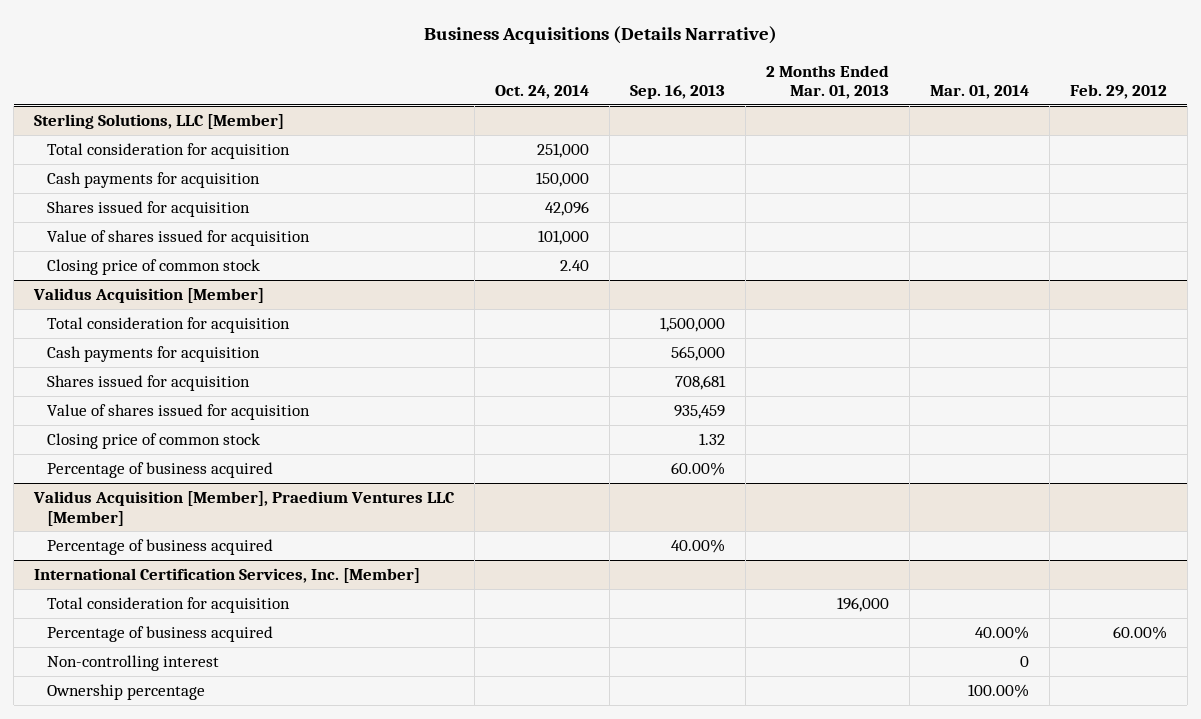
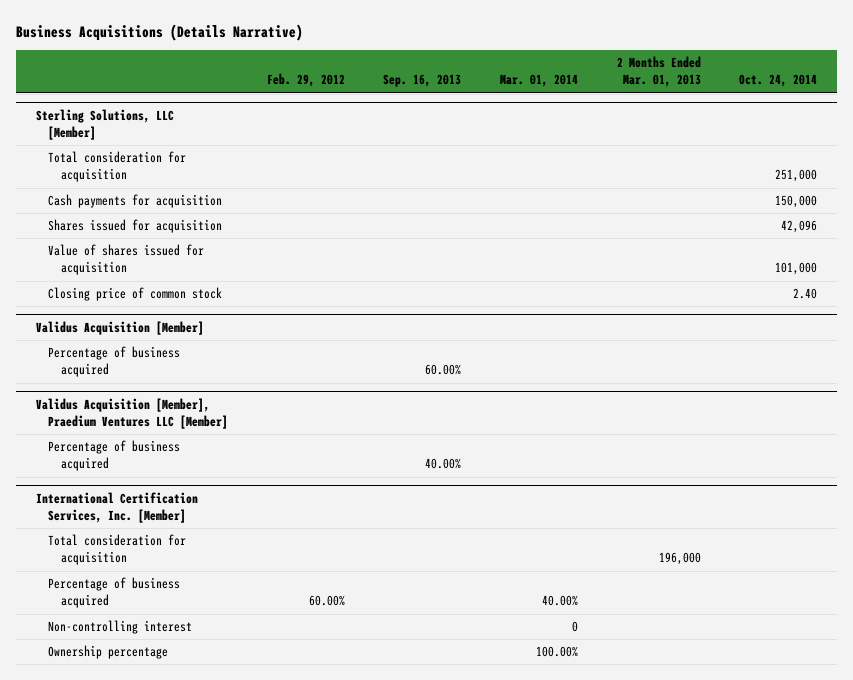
- | Oct. 24, 2014 | Sep. 16, 2013 | 2 Months Ended Mar. 01, 2013 | Mar. 01, 2014 | Feb. 29, 2012
+ | Feb. 29, 2012 | Sep. 16, 2013 | Mar. 01, 2014 | 2 Months Ended Mar. 01, 2013 | Oct. 24, 2014
@ Validus Acquisition [Member]
- Total consideration for acquisition | | 1,500,000 | | |
- Cash payments for acquisition | | 565,000 | | |
- Shares issued for acquisition | | 708,681 | | |
- Value of shares issued for acquisition | | 935,459 | | |
- Closing price of common stock | | 1.32 | | |

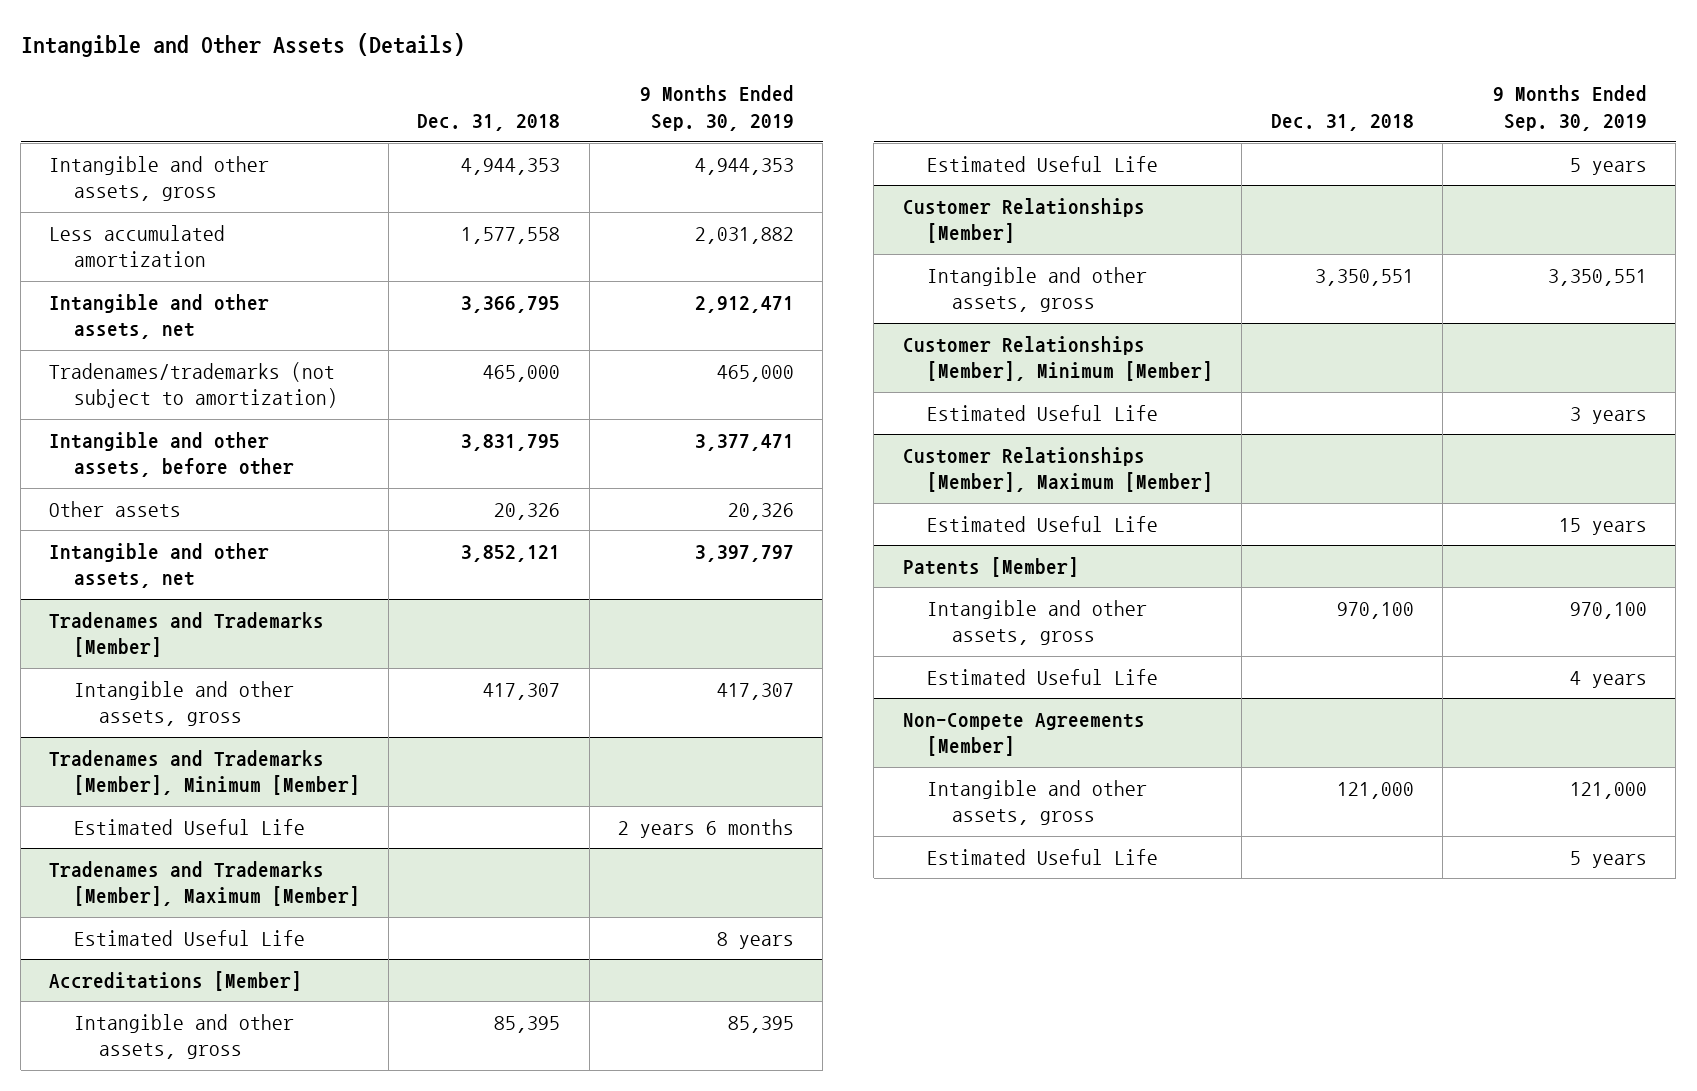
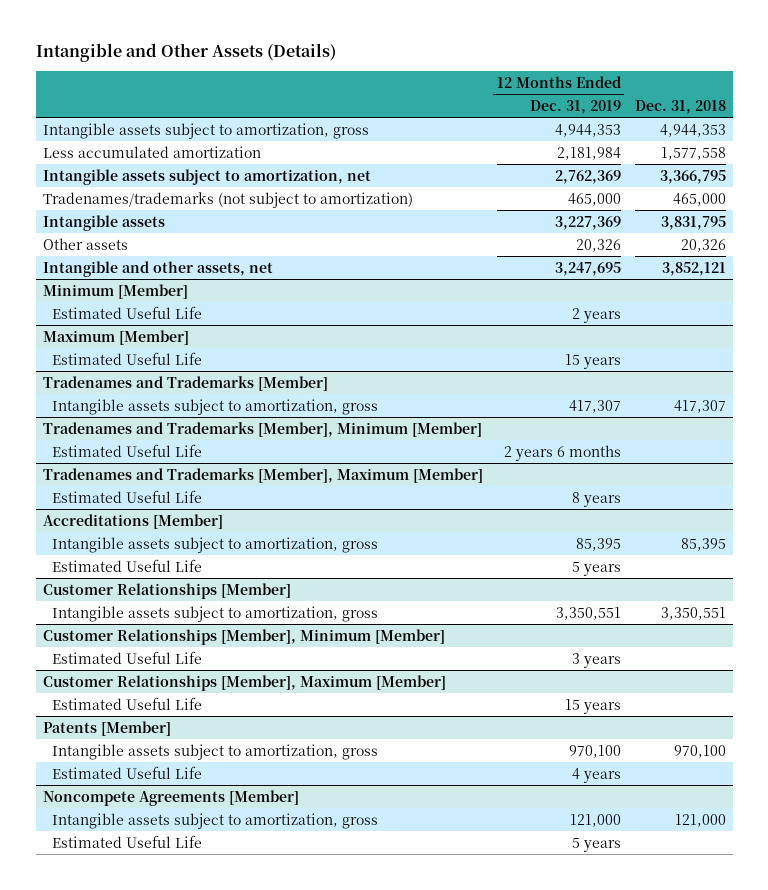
- | Dec. 31, 2018 | 9 Months Ended Sep. 30, 2019
+ | 12 Months Ended Dec. 31, 2019 | Dec. 31, 2018
- Intangible and other assets, gross | 4,944,353 | 4,944,353
+ Intangible assets subject to amortization, gross | 4,944,353 | 4,944,353
- Intangible and other assets, net | 3,366,795 | 2,912,471
+ Intangible assets subject to amortization, net | 2,762,369 | 3,366,795
- Intangible and other assets, before other | 3,831,795 | 3,377,471
+ Intangible assets | 3,227,369 | 3,831,795
+ Minimum [Member]
+ Estimated Useful Life | 2 years |
+ Maximum [Member]
+ Estimated Useful Life | 15 years |
@ Tradenames and Trademarks [Member]
- Intangible and other assets, gross | 417,307 | 417,307
+ Intangible assets subject to amortization, gross | 417,307 | 417,307
@ Accreditations [Member]
- Intangible and other assets, gross | 85,395 | 85,395
+ Intangible assets subject to amortization, gross | 85,395 | 85,395
@ Customer Relationships [Member]
- Intangible and other assets, gross | 3,350,551 | 3,350,551
+ Intangible assets subject to amortization, gross | 3,350,551 | 3,350,551
@ Patents [Member]
- Intangible and other assets, gross | 970,100 | 970,100
+ Intangible assets subject to amortization, gross | 970,100 | 970,100
- Non-Compete Agreements [Member]
- Intangible and other assets, gross | 121,000 | 121,000
+ Noncompete Agreements [Member]
+ Intangible assets subject to amortization, gross | 121,000 | 121,000

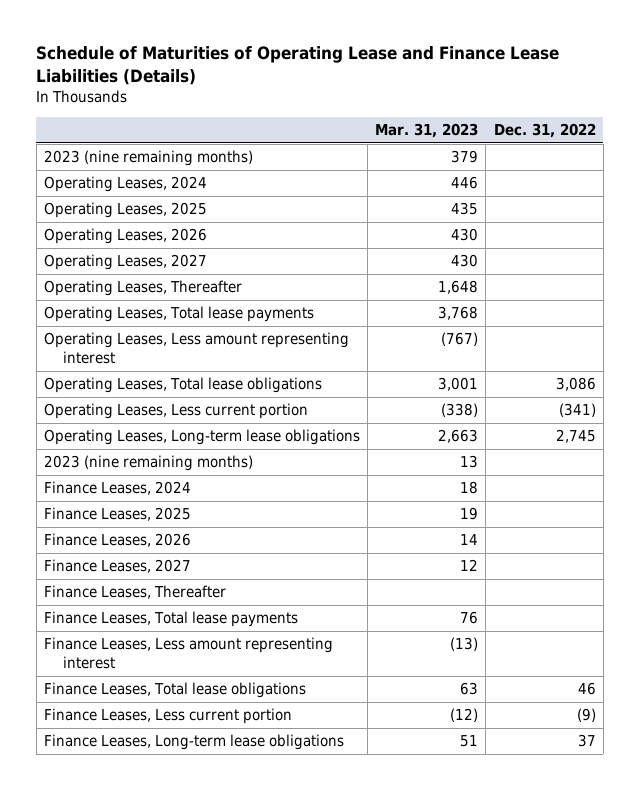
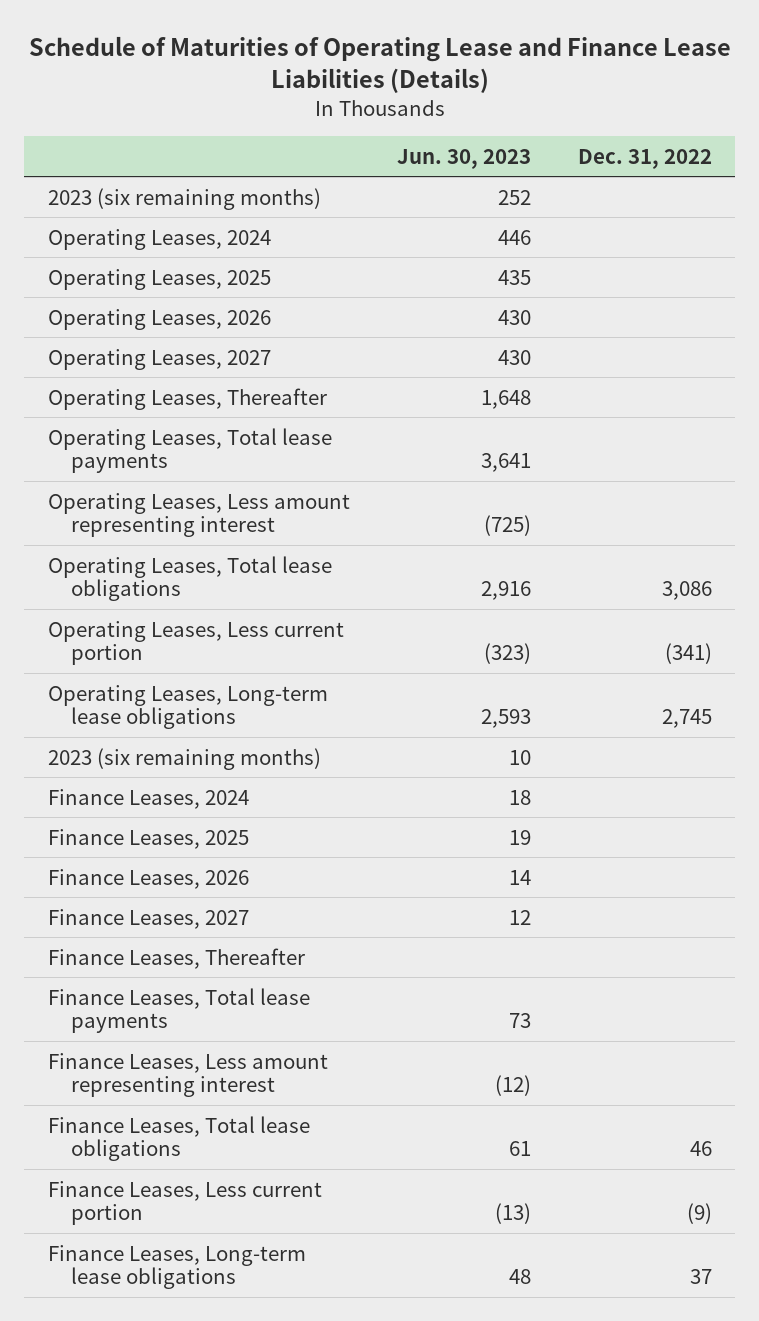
- | Mar. 31, 2023 | Dec. 31, 2022
+ | Jun. 30, 2023 | Dec. 31, 2022
- 2023 (nine remaining months) | 379 |
+ 2023 (six remaining months) | 252 |
- 2023 (nine remaining months) | 13 |
+ 2023 (six remaining months) | 10 |

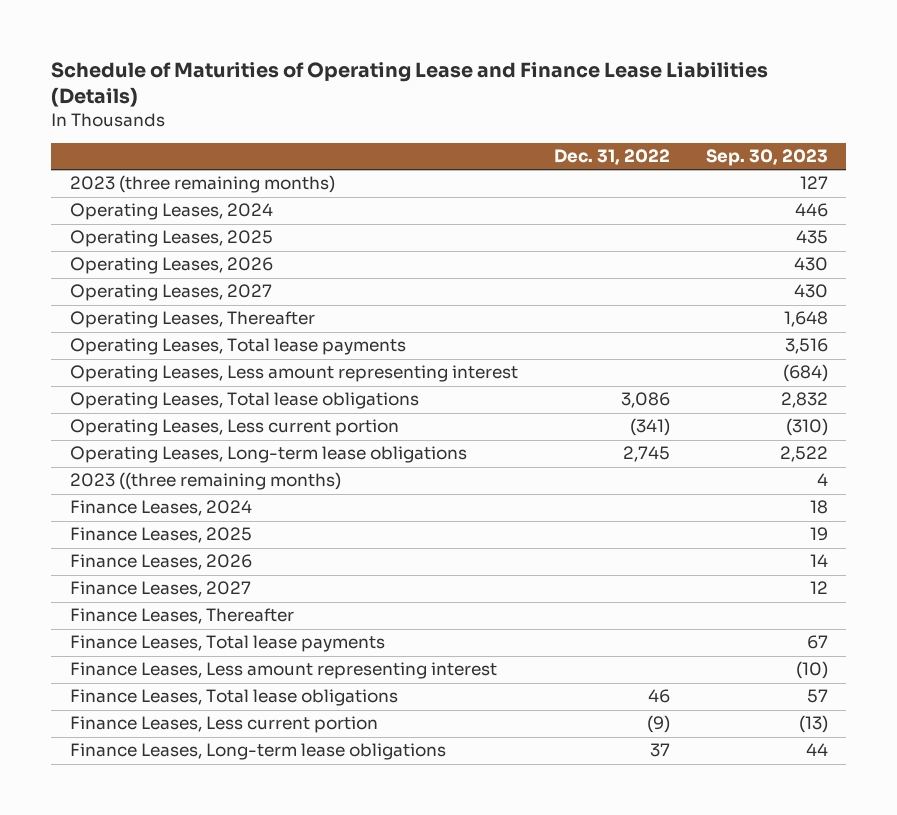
- | Jun. 30, 2023 | Dec. 31, 2022
+ | Dec. 31, 2022 | Sep. 30, 2023
- 2023 (six remaining months) | 252 |
+ 2023 (three remaining months) | | 127
- 2023 (six remaining months) | 10 |
+ 2023 ((three remaining months) | | 4

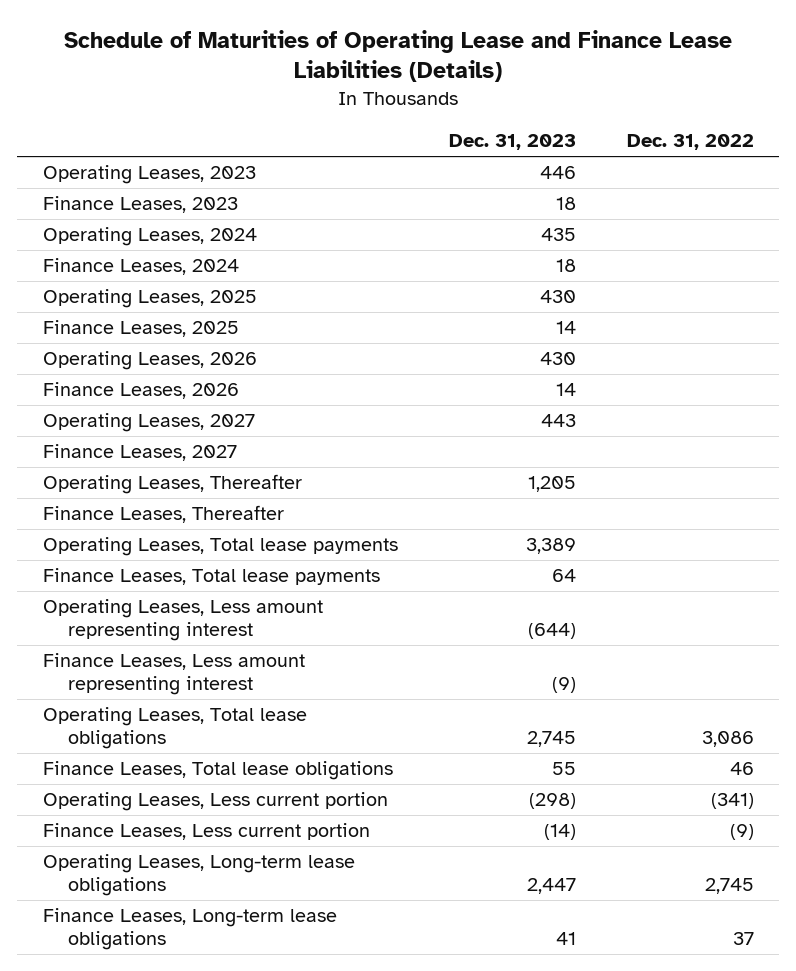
- | Dec. 31, 2022 | Sep. 30, 2023
+ | Dec. 31, 2023 | Dec. 31, 2022
- 2023 (three remaining months) | | 127
+ Operating Leases, 2023 | 446 |
+ Finance Leases, 2023 | 18 |
- 2023 ((three remaining months) | | 4
moved down: Operating Leases, 2025 | 430 |
moved down: Operating Leases, 2026 | 430 |
moved down: Operating Leases, 2027 | 443 |
moved down: Operating Leases, Thereafter | 1,205 |
moved down: Operating Leases, Total lease payments | 3,389 |
moved down: Operating Leases, Less amount representing interest | (644) |
moved down: Operating Leases, Total lease obligations | 2,745 | 3,086
moved down: Operating Leases, Less current portion | (298) | (341)
moved down: Operating Leases, Long-term lease obligations | 2,447 | 2,745

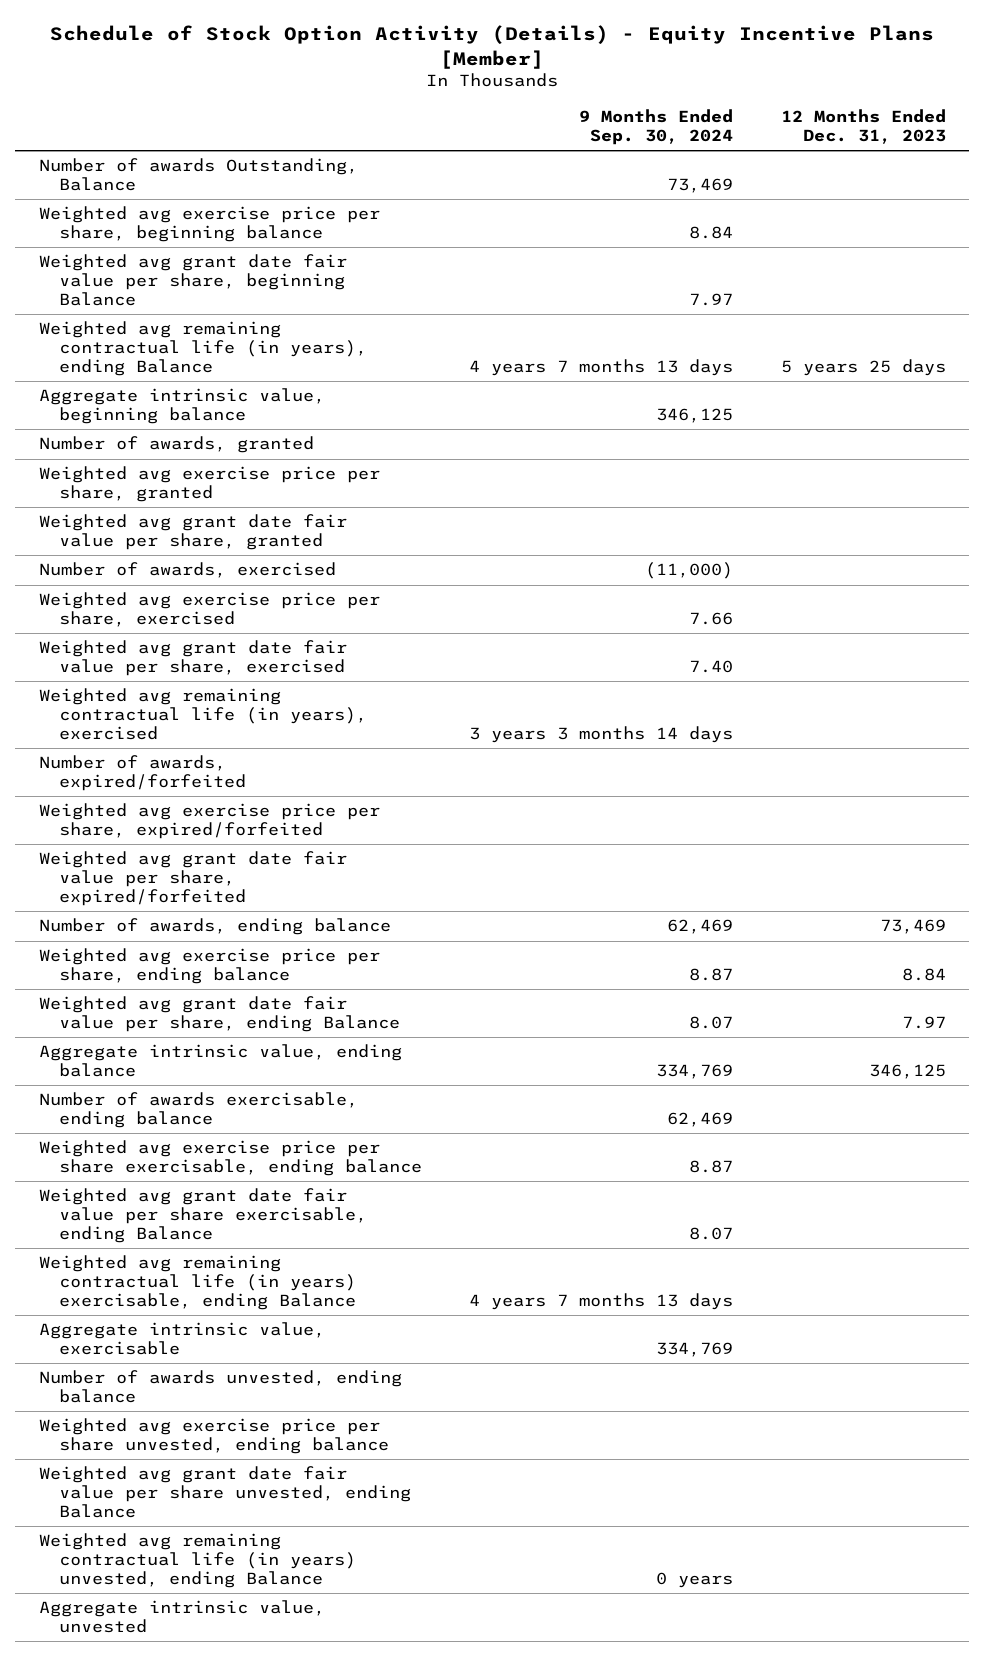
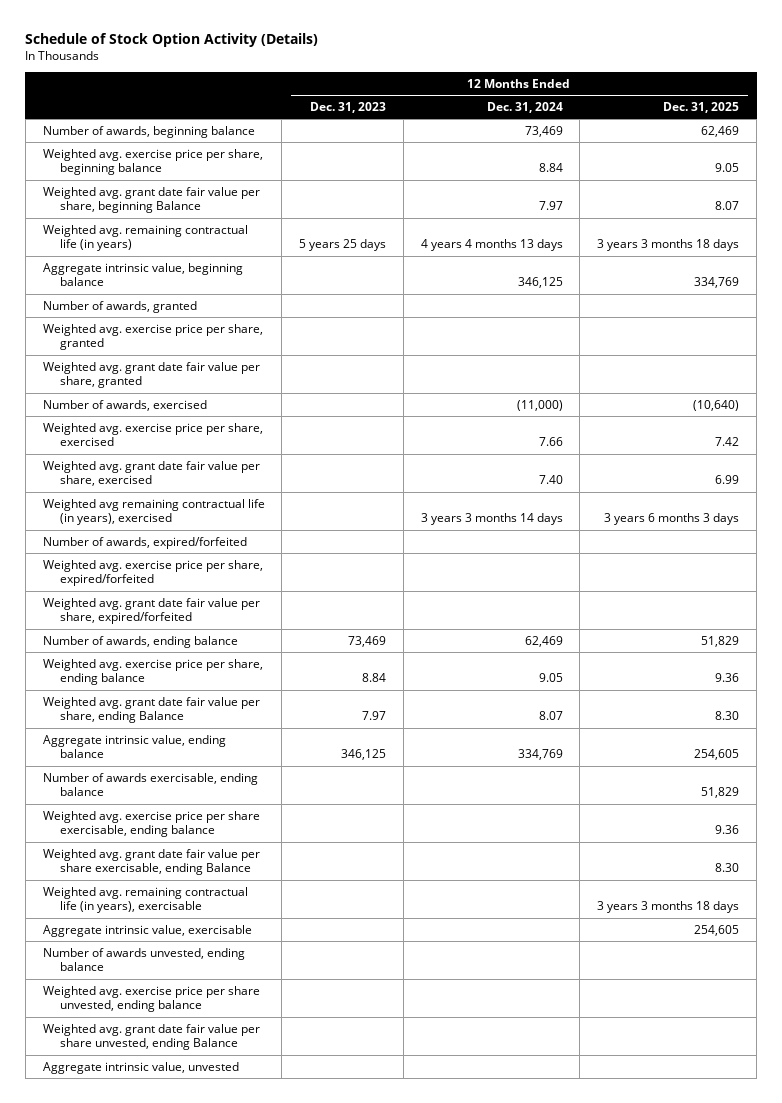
- Schedule of Stock Option Activity (Details) - Equity Incentive Plans [Member]
+ Schedule of Stock Option Activity (Details)
- | 9 Months Ended Sep. 30, 2024 | 12 Months Ended Dec. 31, 2023
+ | 12 Months Ended Dec. 31, 2023 | 12 Months Ended Dec. 31, 2024 | 12 Months Ended Dec. 31, 2025
- Number of awards Outstanding, Balance | 73,469 |
- Weighted avg exercise price per share, beginning balance | 8.84 |
- Weighted avg grant date fair value per share, beginning Balance | 7.97 |
- Weighted avg remaining contractual life (in years), ending Balance | 4 years 7 months 13 days | 5 years 25 days
+ Number of awards, beginning balance | | 73,469 | 62,469
+ Weighted avg. exercise price per share, beginning balance | | 8.84 | 9.05
+ Weighted avg. grant date fair value per share, beginning Balance | | 7.97 | 8.07
+ Weighted avg. remaining contractual life (in years) | 5 years 25 days | 4 years 4 months 13 days | 3 years 3 months 18 days
- Weighted avg exercise price per share, granted
- Weighted avg grant date fair value per share, granted
+ Weighted avg. exercise price per share, granted
+ Weighted avg. grant date fair value per share, granted
- Weighted avg exercise price per share, exercised | 7.66 |
- Weighted avg grant date fair value per share, exercised | 7.40 |
+ Weighted avg. exercise price per share, exercised | | 7.66 | 7.42
+ Weighted avg. grant date fair value per share, exercised | | 7.40 | 6.99
- Weighted avg exercise price per share, expired/forfeited
- Weighted avg grant date fair value per share, expired/forfeited
+ Weighted avg. exercise price per share, expired/forfeited
+ Weighted avg. grant date fair value per share, expired/forfeited
- Weighted avg exercise price per share, ending balance | 8.87 | 8.84
- Weighted avg grant date fair value per share, ending Balance | 8.07 | 7.97
+ Weighted avg. exercise price per share, ending balance | 8.84 | 9.05 | 9.36
+ Weighted avg. grant date fair value per share, ending Balance | 7.97 | 8.07 | 8.30
- Weighted avg exercise price per share exercisable, ending balance | 8.87 |
- Weighted avg grant date fair value per share exercisable, ending Balance | 8.07 |
- Weighted avg remaining contractual life (in years) exercisable, ending Balance | 4 years 7 months 13 days |
+ Weighted avg. exercise price per share exercisable, ending balance | | | 9.36
+ Weighted avg. grant date fair value per share exercisable, ending Balance | | | 8.30
+ Weighted avg. remaining contractual life (in years), exercisable | | | 3 years 3 months 18 days
- Weighted avg exercise price per share unvested, ending balance
- Weighted avg grant date fair value per share unvested, ending Balance
- Weighted avg remaining contractual life (in years) unvested, ending Balance | 0 years |
+ Weighted avg. exercise price per share unvested, ending balance
+ Weighted avg. grant date fair value per share unvested, ending Balance

